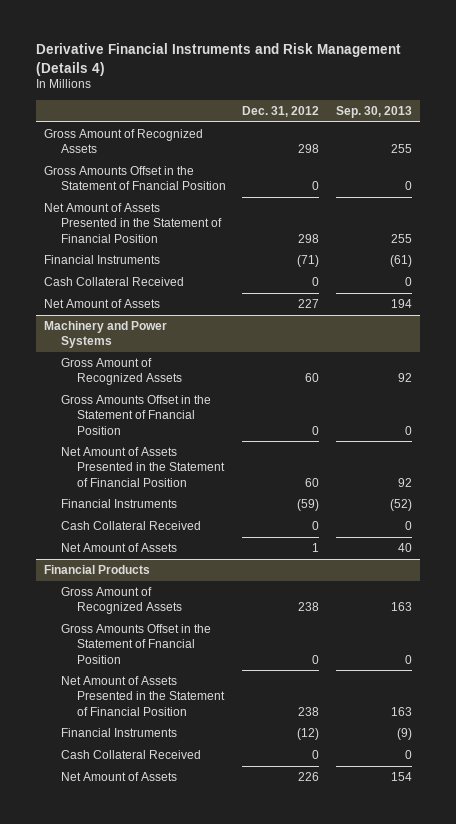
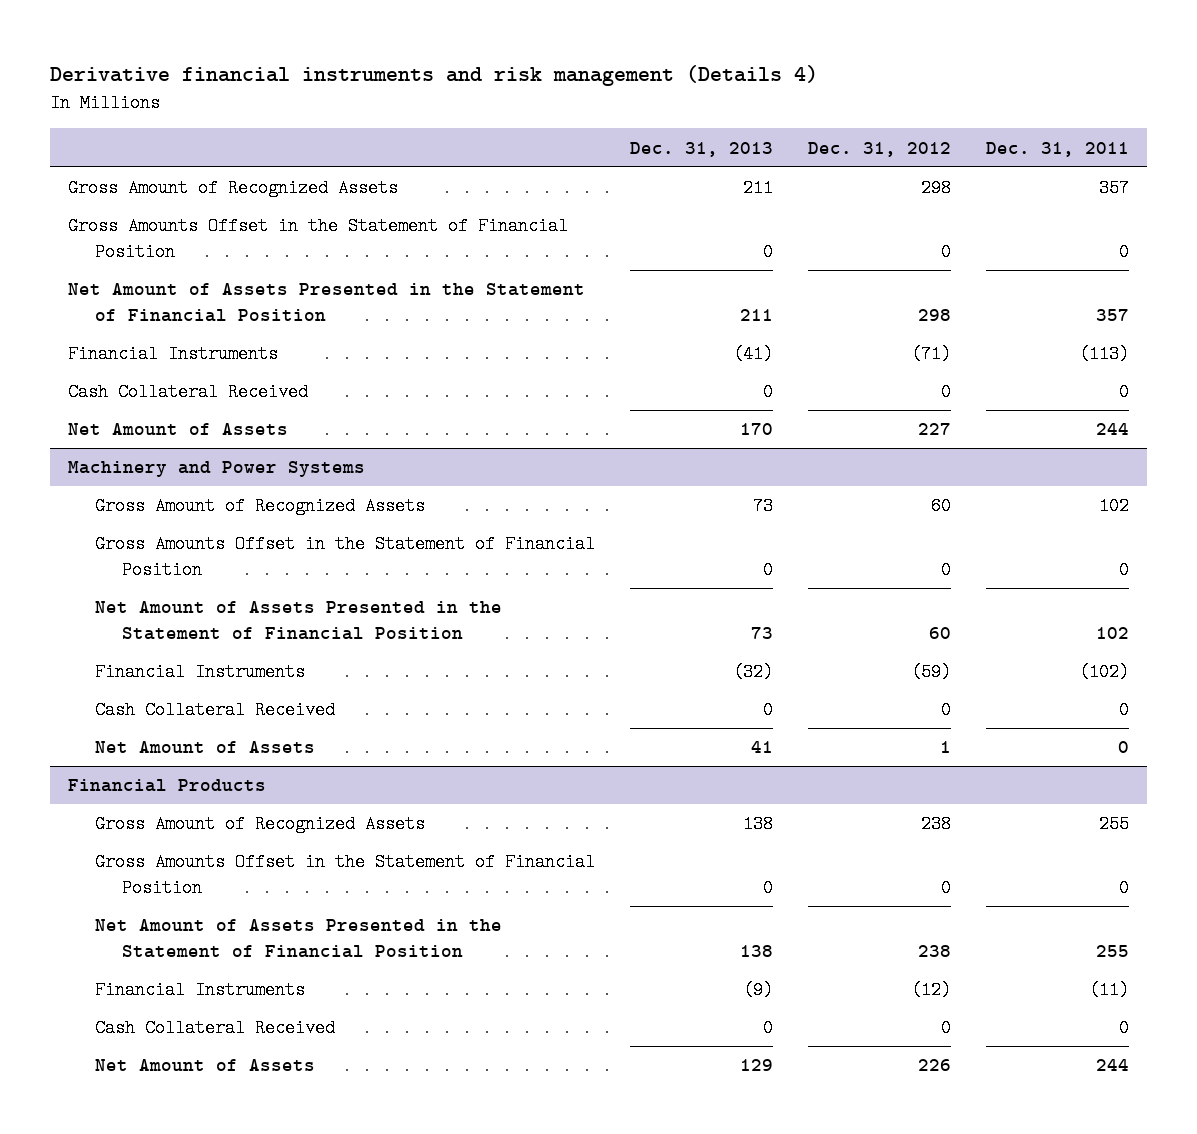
- Derivative Financial Instruments and Risk Management (Details 4)
+ Derivative financial instruments and risk management (Details 4)
- | Dec. 31, 2012 | Sep. 30, 2013
+ | Dec. 31, 2013 | Dec. 31, 2012 | Dec. 31, 2011
- Gross Amounts Offset in the Statement of Fnancial Position | 0 | 0
+ Gross Amounts Offset in the Statement of Financial Position | 0 | 0 | 0
@ Machinery and Power Systems
- Gross Amounts Offset in the Statement of Fnancial Position | 0 | 0
+ Gross Amounts Offset in the Statement of Financial Position | 0 | 0 | 0
@ Financial Products
- Gross Amounts Offset in the Statement of Fnancial Position | 0 | 0
+ Gross Amounts Offset in the Statement of Financial Position | 0 | 0 | 0

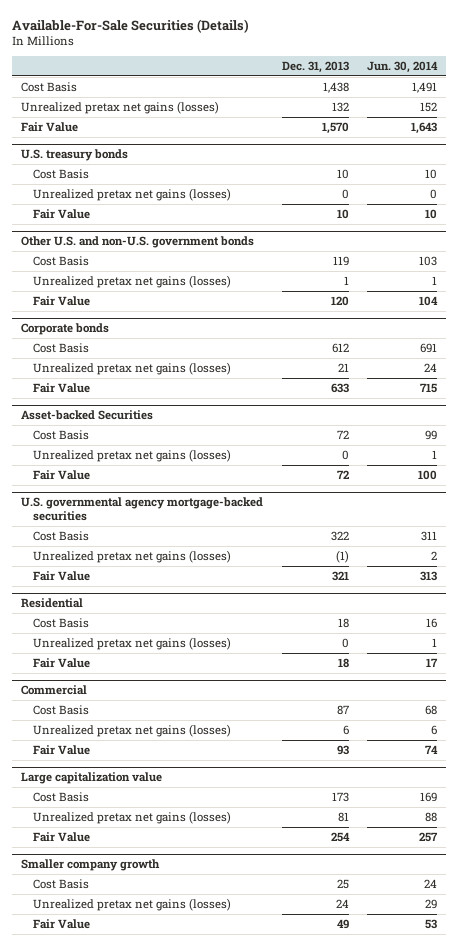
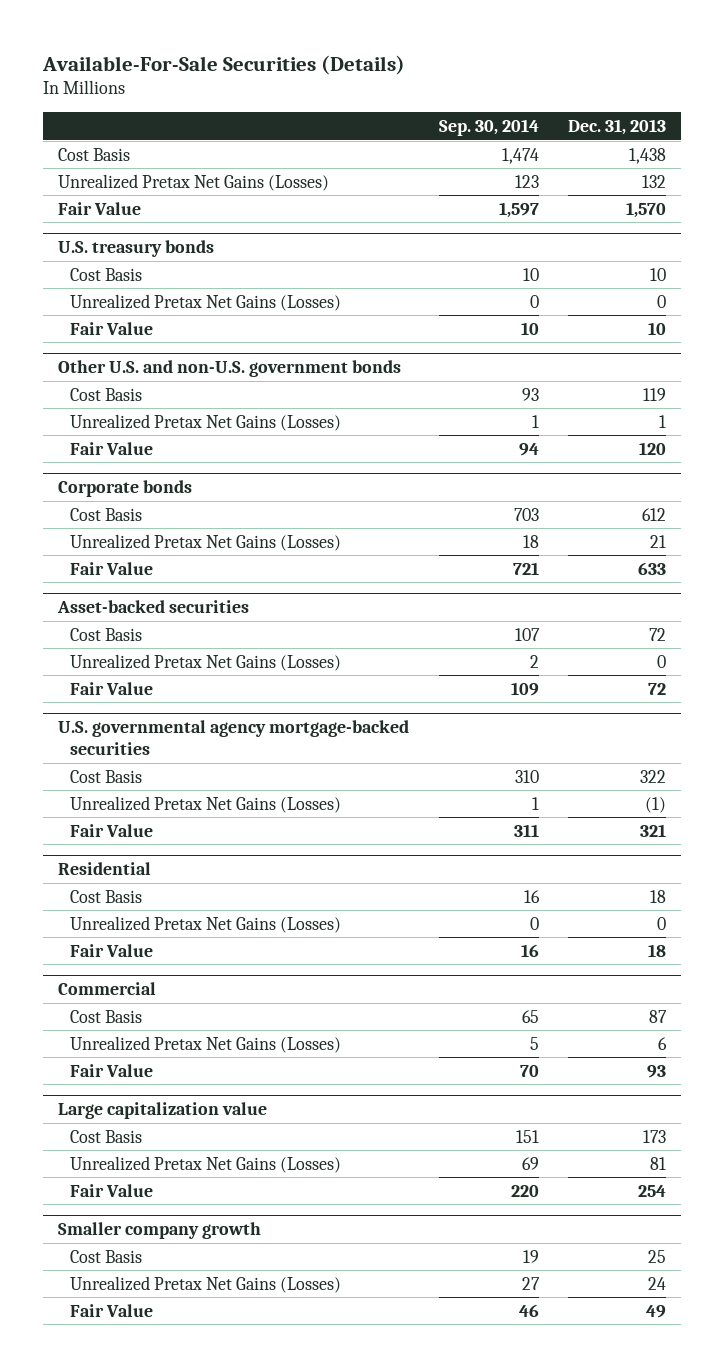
- | Dec. 31, 2013 | Jun. 30, 2014
+ | Sep. 30, 2014 | Dec. 31, 2013
- Unrealized pretax net gains (losses) | 132 | 152
+ Unrealized Pretax Net Gains (Losses) | 123 | 132
@ U.S. treasury bonds
- Unrealized pretax net gains (losses) | 0 | 0
+ Unrealized Pretax Net Gains (Losses) | 0 | 0
@ Other U.S. and non-U.S. government bonds
- Unrealized pretax net gains (losses) | 1 | 1
+ Unrealized Pretax Net Gains (Losses) | 1 | 1
@ Corporate bonds
- Unrealized pretax net gains (losses) | 21 | 24
+ Unrealized Pretax Net Gains (Losses) | 18 | 21
- Asset-backed Securities
+ Asset-backed securities
- Unrealized pretax net gains (losses) | 0 | 1
+ Unrealized Pretax Net Gains (Losses) | 2 | 0
@ U.S. governmental agency mortgage-backed securities
- Unrealized pretax net gains (losses) | (1) | 2
+ Unrealized Pretax Net Gains (Losses) | 1 | (1)
@ Residential
- Unrealized pretax net gains (losses) | 0 | 1
+ Unrealized Pretax Net Gains (Losses) | 0 | 0
@ Commercial
- Unrealized pretax net gains (losses) | 6 | 6
+ Unrealized Pretax Net Gains (Losses) | 5 | 6
@ Large capitalization value
- Unrealized pretax net gains (losses) | 81 | 88
+ Unrealized Pretax Net Gains (Losses) | 69 | 81
@ Smaller company growth
- Unrealized pretax net gains (losses) | 24 | 29
+ Unrealized Pretax Net Gains (Losses) | 27 | 24

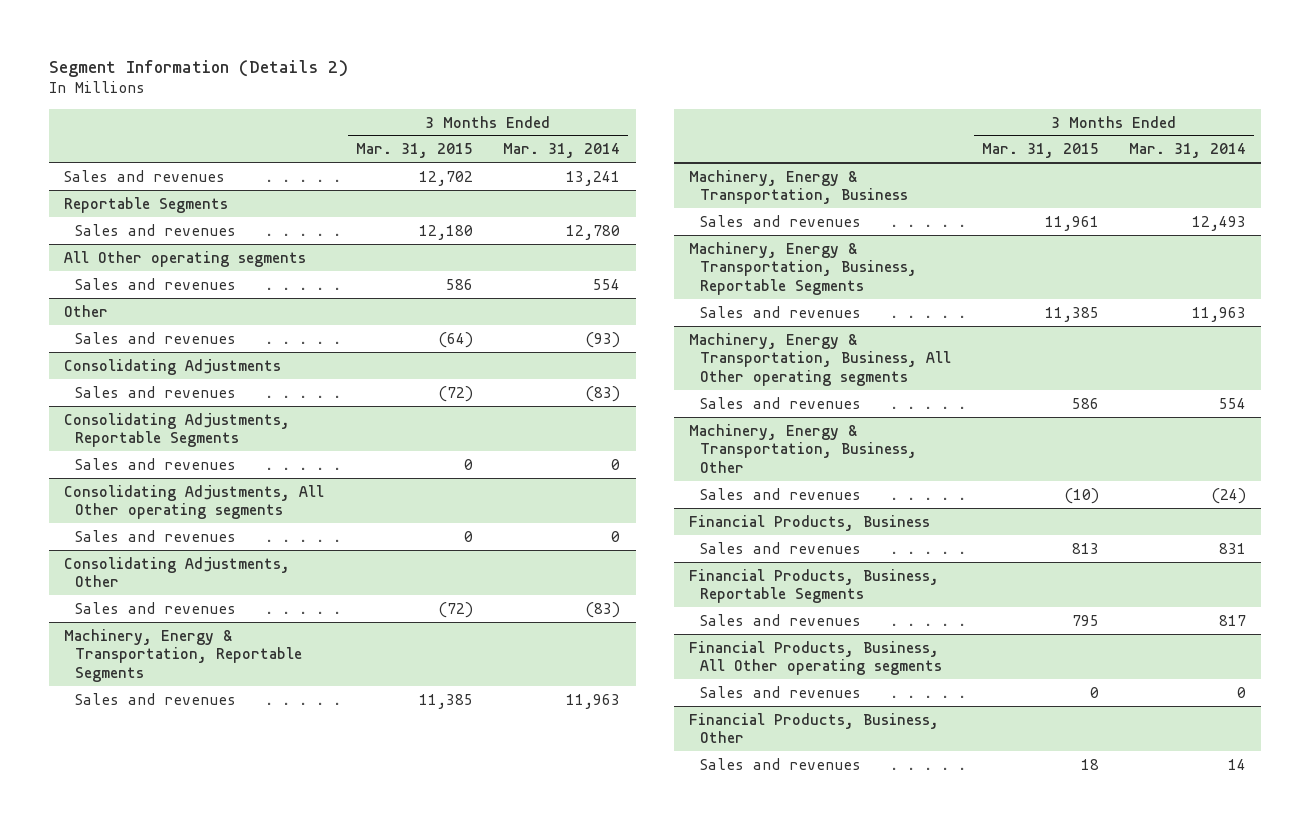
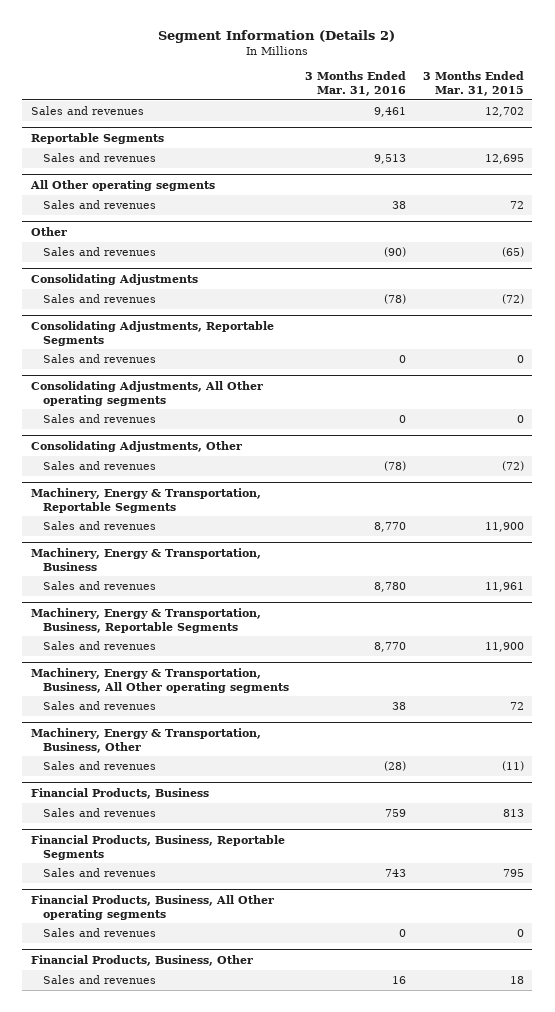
- | 3 Months Ended Mar. 31, 2015 | 3 Months Ended Mar. 31, 2014
+ | 3 Months Ended Mar. 31, 2016 | 3 Months Ended Mar. 31, 2015
@ Reportable Segments
- Sales and revenues | 12,180 | 12,780
+ Sales and revenues | 9,513 | 12,695
@ All Other operating segments
- Sales and revenues | 586 | 554
+ Sales and revenues | 38 | 72
@ Other
- Sales and revenues | (64) | (93)
+ Sales and revenues | (90) | (65)
@ Machinery, Energy & Transportation, Reportable Segments
- Sales and revenues | 11,385 | 11,963
+ Sales and revenues | 8,770 | 11,900
@ Machinery, Energy & Transportation, Business, Reportable Segments
- Sales and revenues | 11,385 | 11,963
+ Sales and revenues | 8,770 | 11,900
@ Machinery, Energy & Transportation, Business, All Other operating segments
- Sales and revenues | 586 | 554
+ Sales and revenues | 38 | 72
@ Machinery, Energy & Transportation, Business, Other
- Sales and revenues | (10) | (24)
+ Sales and revenues | (28) | (11)

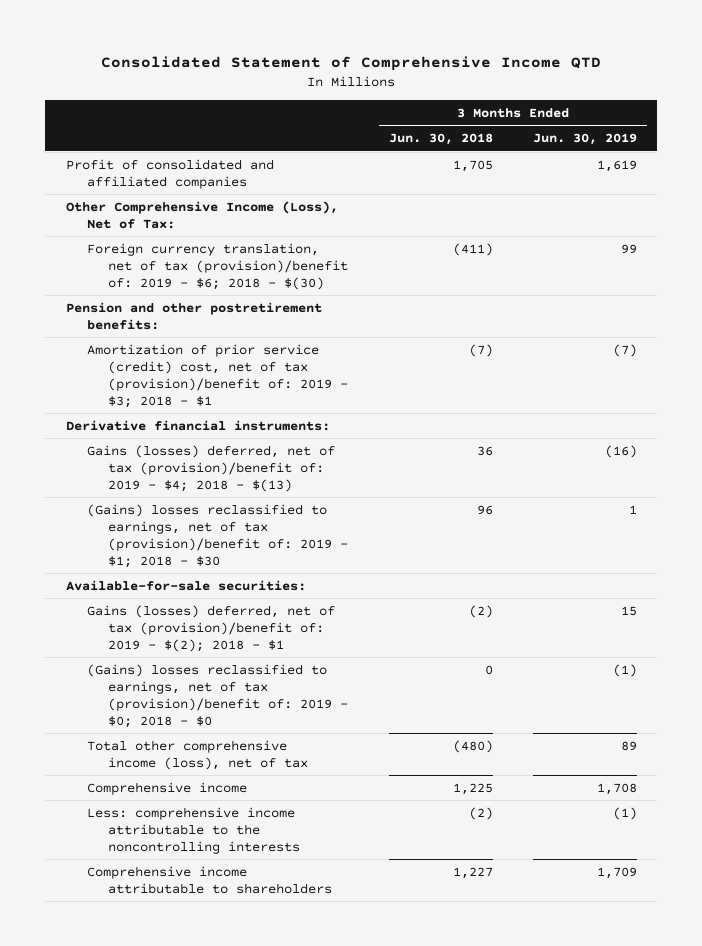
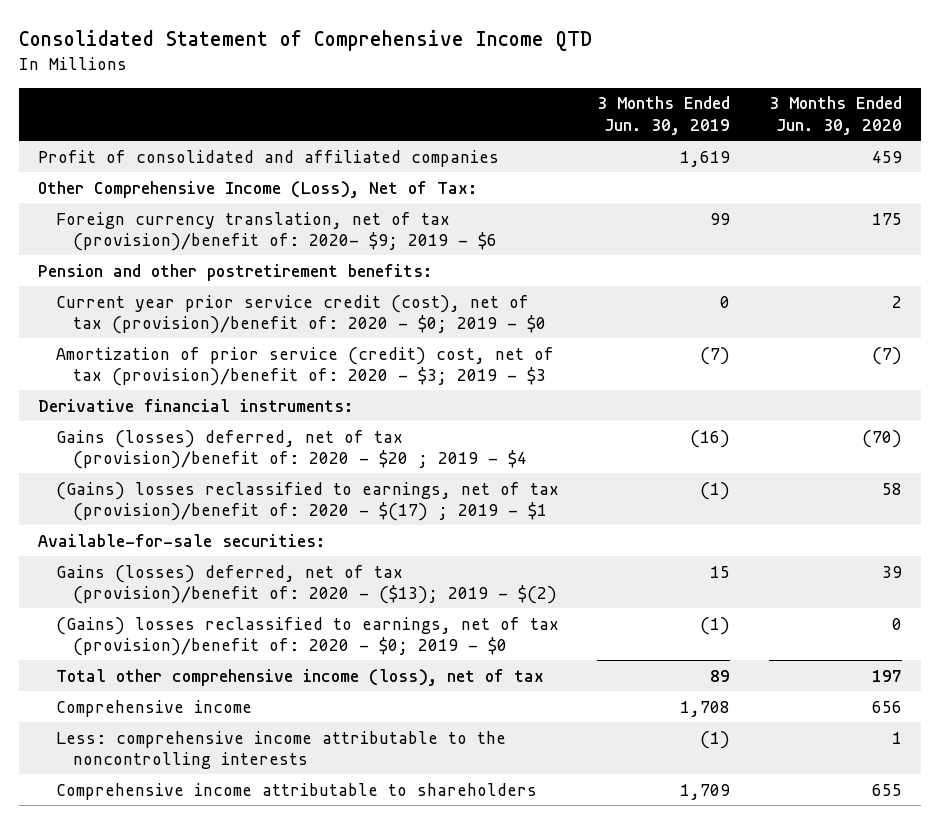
- | 3 Months Ended Jun. 30, 2018 | 3 Months Ended Jun. 30, 2019
+ | 3 Months Ended Jun. 30, 2019 | 3 Months Ended Jun. 30, 2020
- Foreign currency translation, net of tax (provision)/benefit of: 2019 - $6; 2018 - $(30) | (411) | 99
+ Foreign currency translation, net of tax (provision)/benefit of: 2020- $9; 2019 - $6 | 99 | 175
- Amortization of prior service (credit) cost, net of tax (provision)/benefit of: 2019 - $3; 2018 - $1 | (7) | (7)
+ Current year prior service credit (cost), net of tax (provision)/benefit of: 2020 - $0; 2019 - $0 | 0 | 2
+ Amortization of prior service (credit) cost, net of tax (provision)/benefit of: 2020 - $3; 2019 - $3 | (7) | (7)
- Gains (losses) deferred, net of tax (provision)/benefit of: 2019 - $4; 2018 - $(13) | 36 | (16)
- (Gains) losses reclassified to earnings, net of tax (provision)/benefit of: 2019 - $1; 2018 - $30 | 96 | 1
+ Gains (losses) deferred, net of tax (provision)/benefit of: 2020 - $20 ; 2019 - $4 | (16) | (70)
+ (Gains) losses reclassified to earnings, net of tax (provision)/benefit of: 2020 - $(17) ; 2019 - $1 | (1) | 58
- Gains (losses) deferred, net of tax (provision)/benefit of: 2019 - $(2); 2018 - $1 | (2) | 15
- (Gains) losses reclassified to earnings, net of tax (provision)/benefit of: 2019 - $0; 2018 - $0 | 0 | (1)
+ Gains (losses) deferred, net of tax (provision)/benefit of: 2020 - ($13); 2019 - $(2) | 15 | 39
+ (Gains) losses reclassified to earnings, net of tax (provision)/benefit of: 2020 - $0; 2019 - $0 | (1) | 0

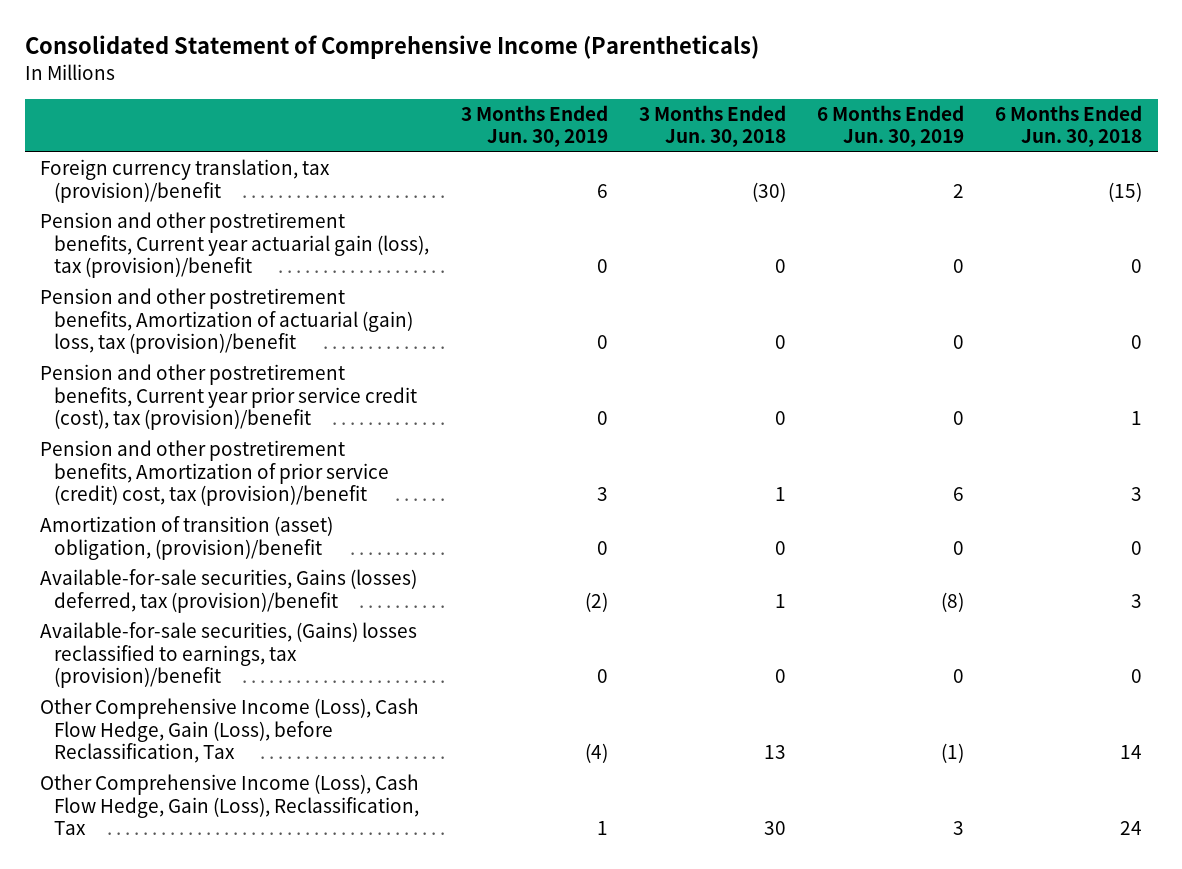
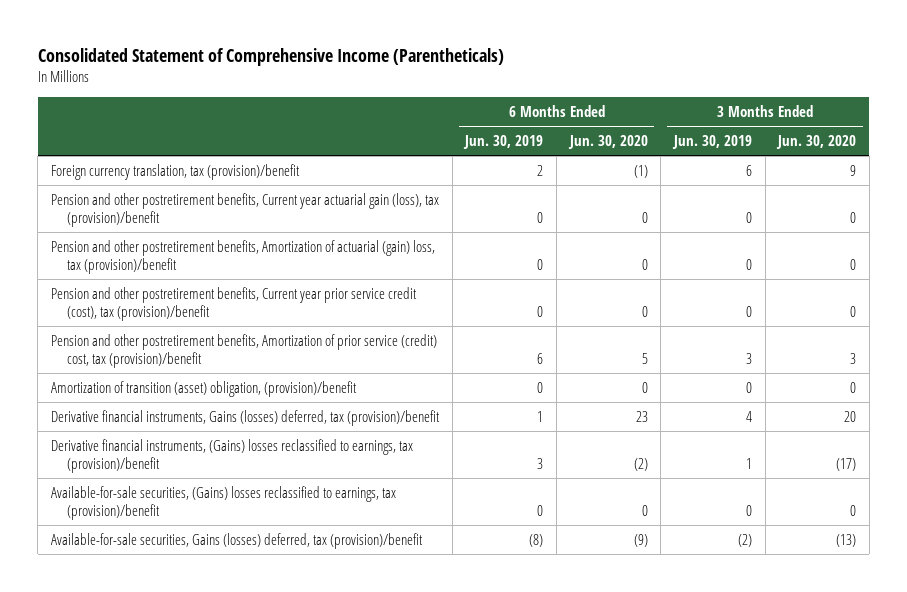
- | 3 Months Ended Jun. 30, 2019 | 3 Months Ended Jun. 30, 2018 | 6 Months Ended Jun. 30, 2019 | 6 Months Ended Jun. 30, 2018
+ | 6 Months Ended Jun. 30, 2019 | 6 Months Ended Jun. 30, 2020 | 3 Months Ended Jun. 30, 2019 | 3 Months Ended Jun. 30, 2020
+ Derivative financial instruments, Gains (losses) deferred, tax (provision)/benefit | 1 | 23 | 4 | 20
+ Derivative financial instruments, (Gains) losses reclassified to earnings, tax (provision)/benefit | 3 | (2) | 1 | (17)
- Other Comprehensive Income (Loss), Cash Flow Hedge, Gain (Loss), before Reclassification, Tax | (4) | 13 | (1) | 14
- Other Comprehensive Income (Loss), Cash Flow Hedge, Gain (Loss), Reclassification, Tax | 1 | 30 | 3 | 24
moved down: Available-for-sale securities, Gains (losses) deferred, tax (provision)/benefit | (8) | (9) | (2) | (13)

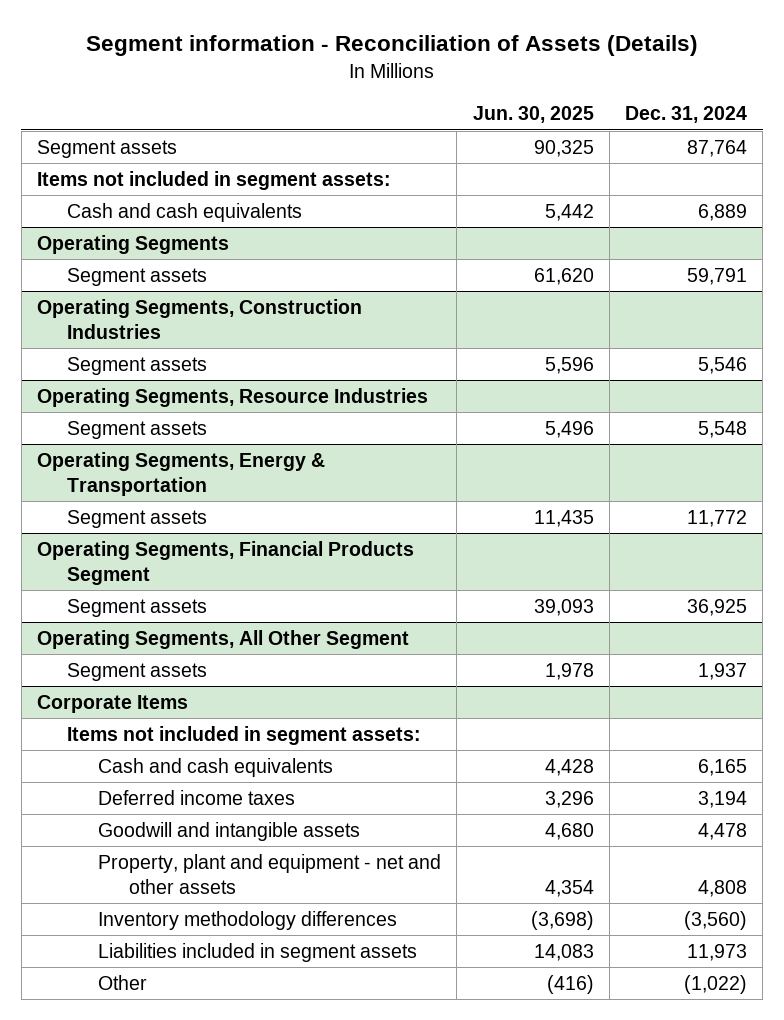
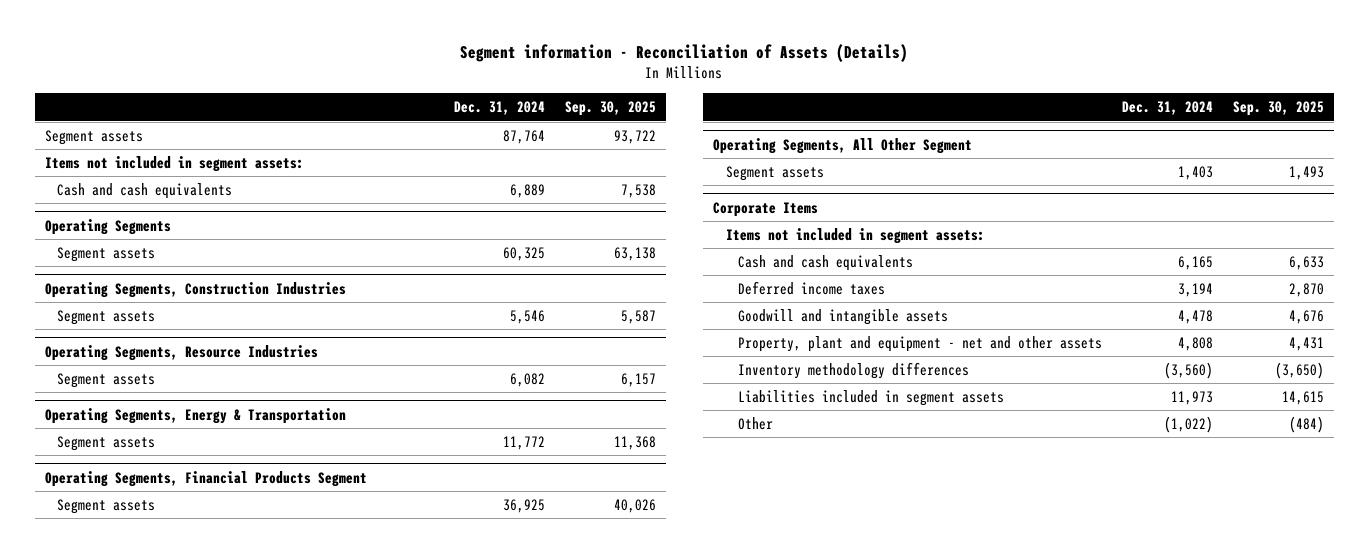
- | Jun. 30, 2025 | Dec. 31, 2024
+ | Dec. 31, 2024 | Sep. 30, 2025
@ Operating Segments
- Segment assets | 61,620 | 59,791
+ Segment assets | 60,325 | 63,138
@ Operating Segments, Resource Industries
- Segment assets | 5,496 | 5,548
+ Segment assets | 6,082 | 6,157
@ Operating Segments, All Other Segment
- Segment assets | 1,978 | 1,937
+ Segment assets | 1,403 | 1,493

